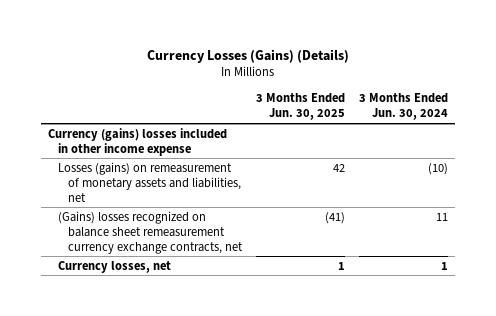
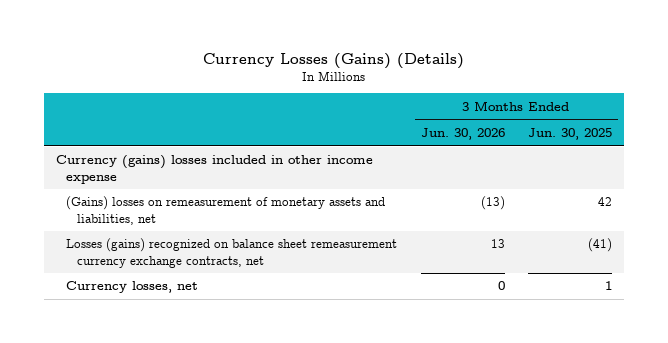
- | 3 Months Ended Jun. 30, 2025 | 3 Months Ended Jun. 30, 2024
+ | 3 Months Ended Jun. 30, 2026 | 3 Months Ended Jun. 30, 2025
- Losses (gains) on remeasurement of monetary assets and liabilities, net | 42 | (10)
- (Gains) losses recognized on balance sheet remeasurement currency exchange contracts, net | (41) | 11
+ (Gains) losses on remeasurement of monetary assets and liabilities, net | (13) | 42
+ Losses (gains) recognized on balance sheet remeasurement currency exchange contracts, net | 13 | (41)

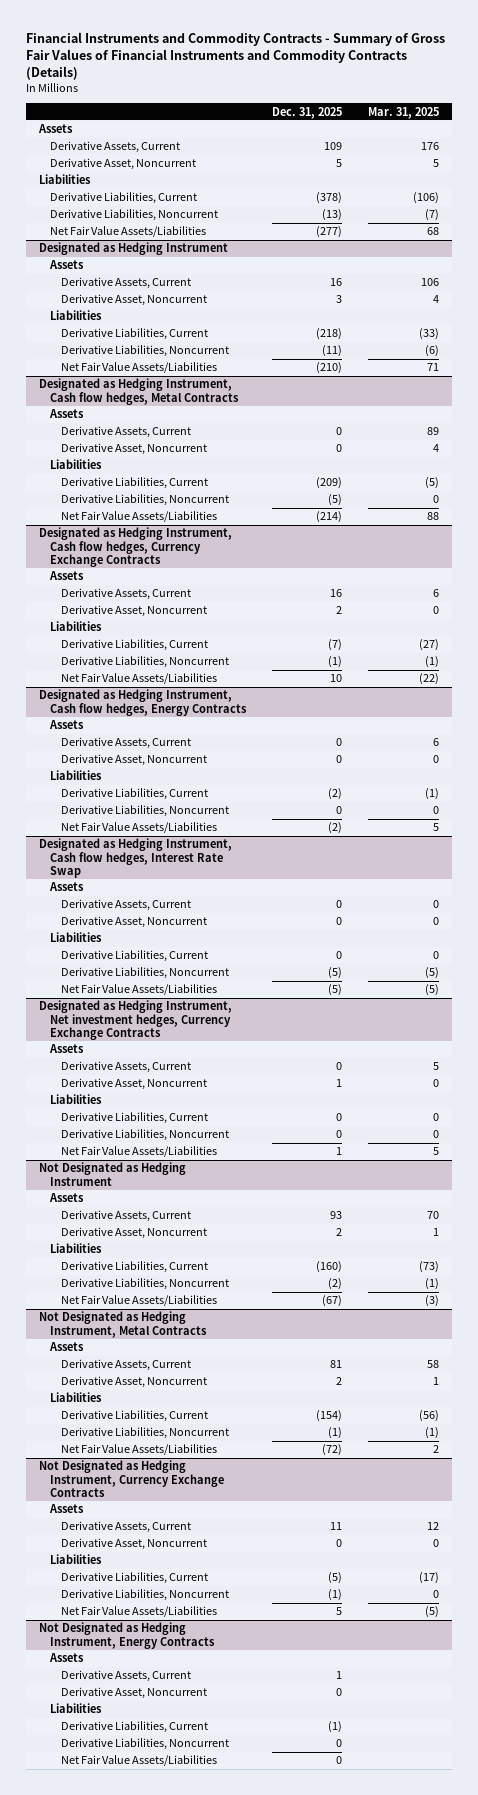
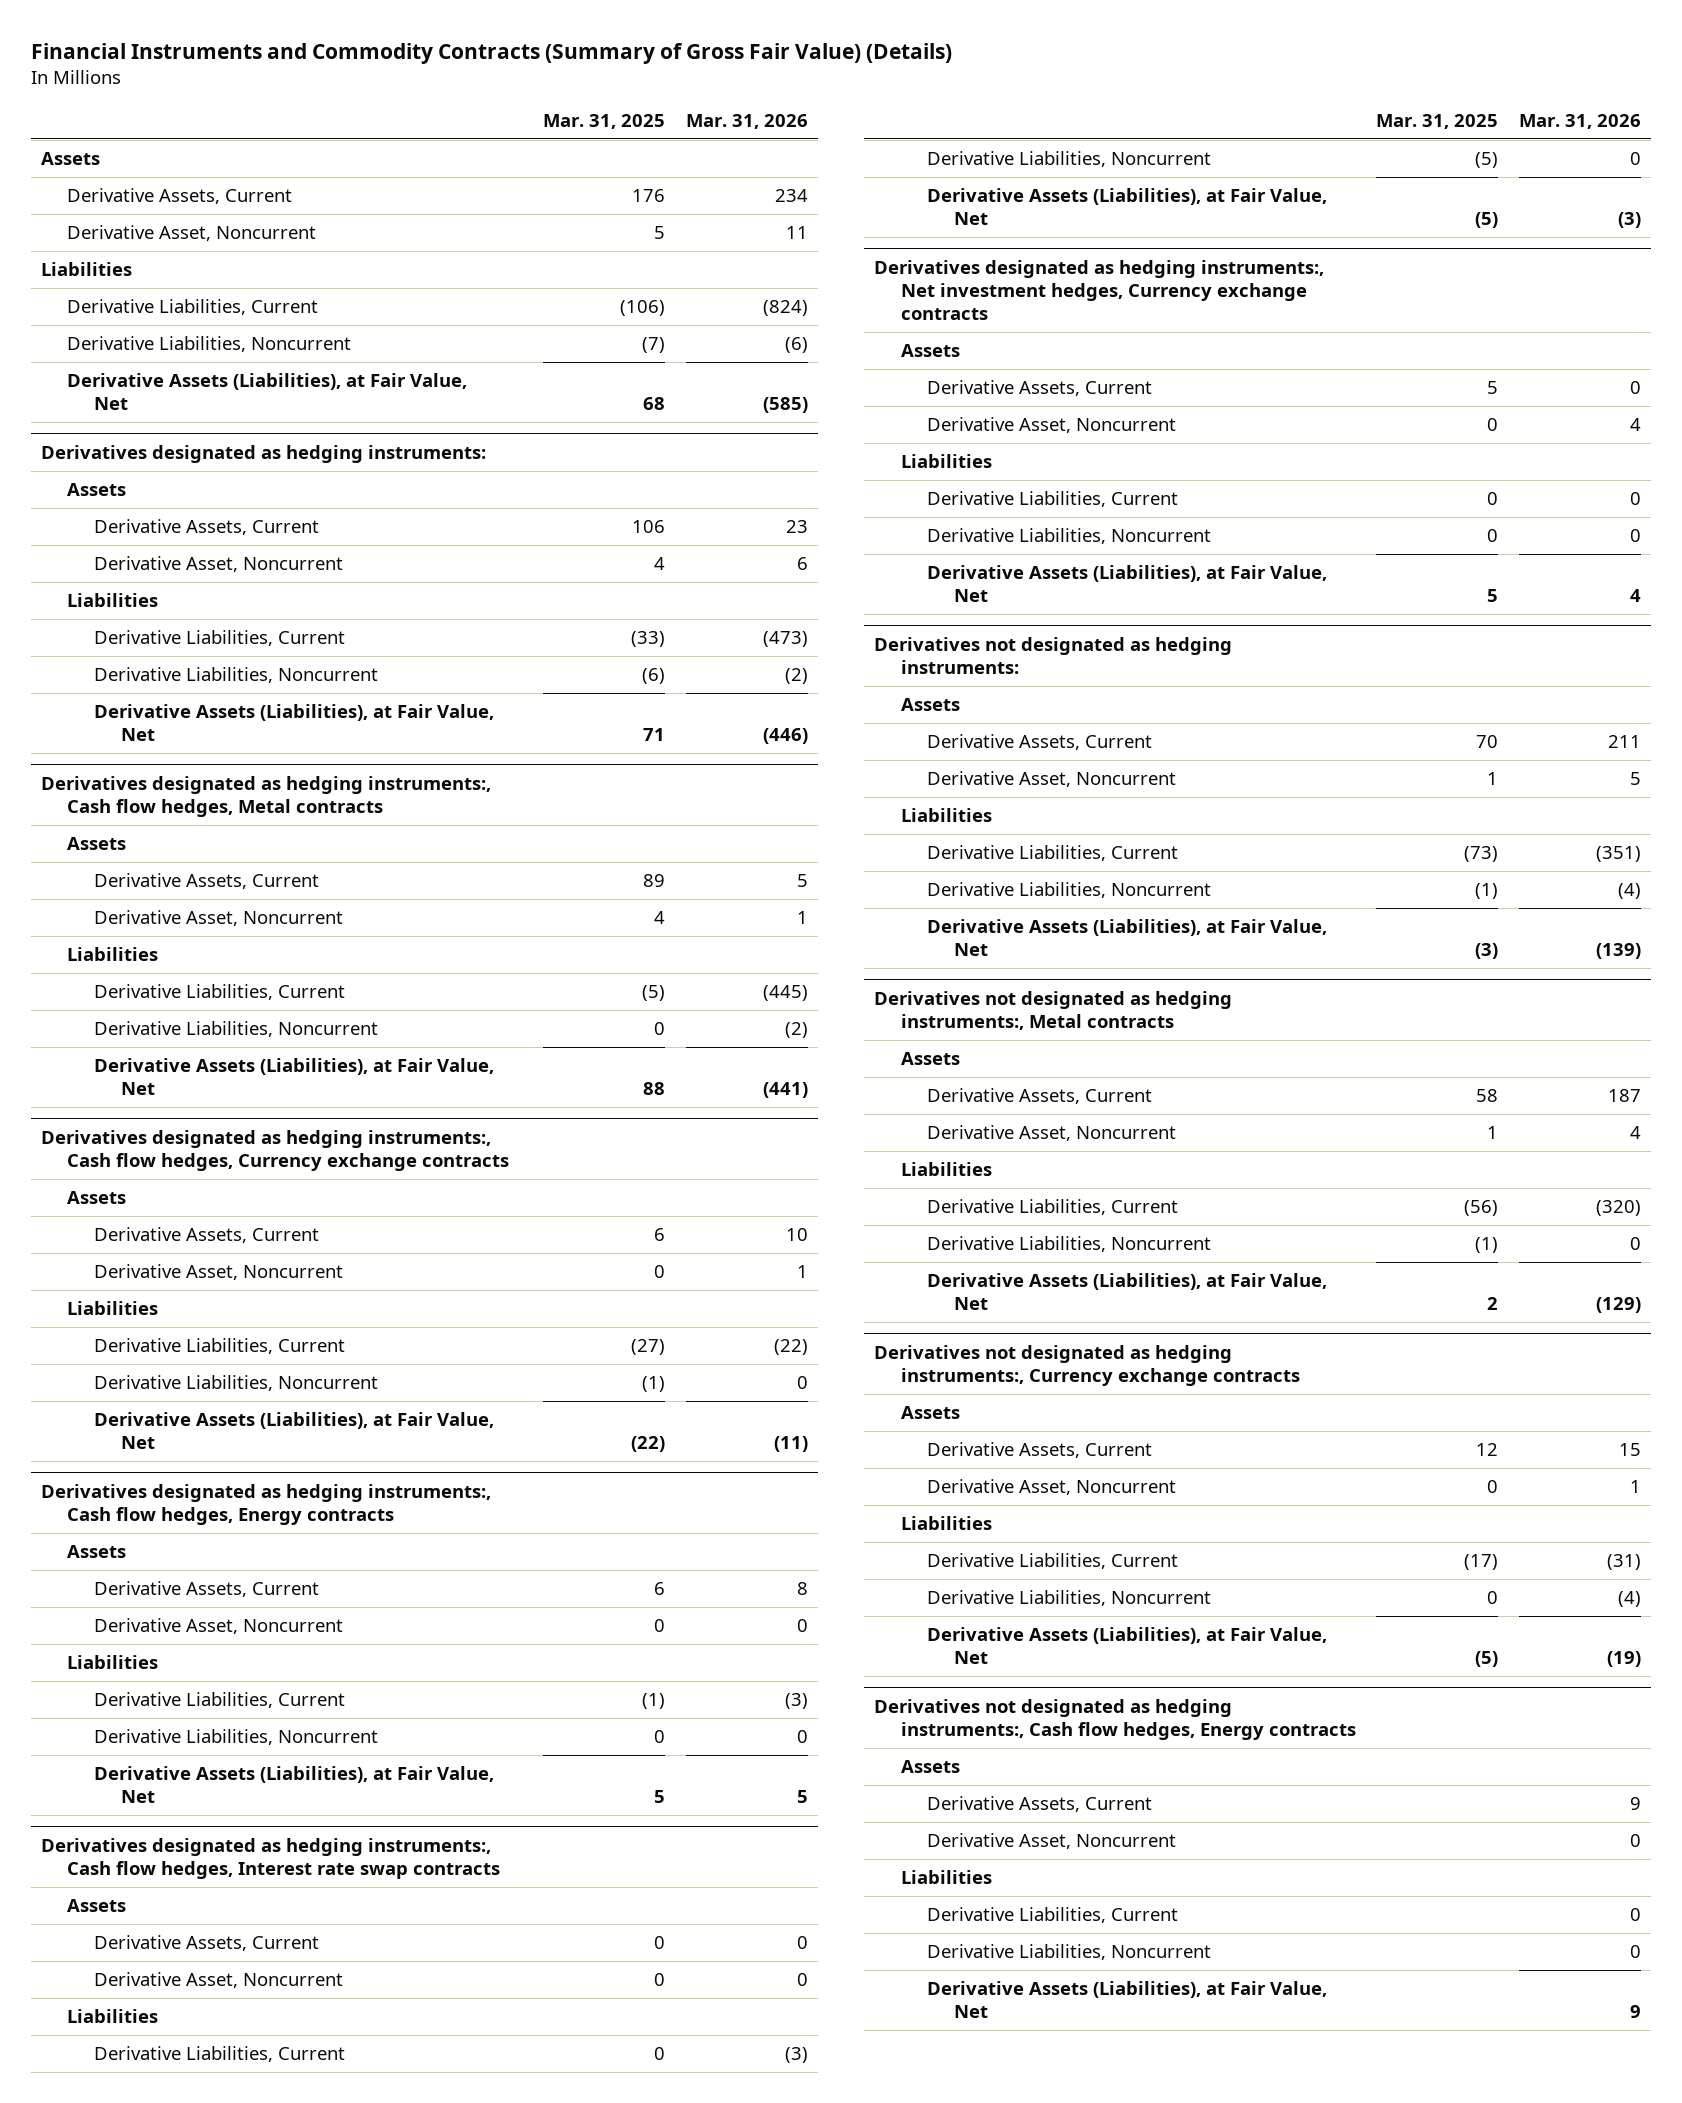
- Financial Instruments and Commodity Contracts - Summary of Gross Fair Values of Financial Instruments and Commodity Contracts (Details)
+ Financial Instruments and Commodity Contracts (Summary of Gross Fair Value) (Details)
- | Dec. 31, 2025 | Mar. 31, 2025
+ | Mar. 31, 2025 | Mar. 31, 2026
- Net Fair Value Assets/Liabilities | (277) | 68
- Designated as Hedging Instrument
+ Derivative Assets (Liabilities), at Fair Value, Net | 68 | (585)
+ Derivatives designated as hedging instruments:
- Net Fair Value Assets/Liabilities | (210) | 71
- Designated as Hedging Instrument, Cash flow hedges, Metal Contracts
+ Derivative Assets (Liabilities), at Fair Value, Net | 71 | (446)
+ Derivatives designated as hedging instruments:, Cash flow hedges, Metal contracts
- Net Fair Value Assets/Liabilities | (214) | 88
- Designated as Hedging Instrument, Cash flow hedges, Currency Exchange Contracts
+ Derivative Assets (Liabilities), at Fair Value, Net | 88 | (441)
+ Derivatives designated as hedging instruments:, Cash flow hedges, Currency exchange contracts
- Net Fair Value Assets/Liabilities | 10 | (22)
- Designated as Hedging Instrument, Cash flow hedges, Energy Contracts
+ Derivative Assets (Liabilities), at Fair Value, Net | (22) | (11)
+ Derivatives designated as hedging instruments:, Cash flow hedges, Energy contracts
- Net Fair Value Assets/Liabilities | (2) | 5
- Designated as Hedging Instrument, Cash flow hedges, Interest Rate Swap
+ Derivative Assets (Liabilities), at Fair Value, Net | 5 | 5
+ Derivatives designated as hedging instruments:, Cash flow hedges, Interest rate swap contracts
- Net Fair Value Assets/Liabilities | (5) | (5)
- Designated as Hedging Instrument, Net investment hedges, Currency Exchange Contracts
+ Derivative Assets (Liabilities), at Fair Value, Net | (5) | (3)
+ Derivatives designated as hedging instruments:, Net investment hedges, Currency exchange contracts
- Net Fair Value Assets/Liabilities | 1 | 5
- Not Designated as Hedging Instrument
+ Derivative Assets (Liabilities), at Fair Value, Net | 5 | 4
+ Derivatives not designated as hedging instruments:
- Net Fair Value Assets/Liabilities | (67) | (3)
- Not Designated as Hedging Instrument, Metal Contracts
+ Derivative Assets (Liabilities), at Fair Value, Net | (3) | (139)
+ Derivatives not designated as hedging instruments:, Metal contracts
- Net Fair Value Assets/Liabilities | (72) | 2
- Not Designated as Hedging Instrument, Currency Exchange Contracts
+ Derivative Assets (Liabilities), at Fair Value, Net | 2 | (129)
+ Derivatives not designated as hedging instruments:, Currency exchange contracts
- Net Fair Value Assets/Liabilities | 5 | (5)
- Not Designated as Hedging Instrument, Energy Contracts
+ Derivative Assets (Liabilities), at Fair Value, Net | (5) | (19)
+ Derivatives not designated as hedging instruments:, Cash flow hedges, Energy contracts
- Net Fair Value Assets/Liabilities | 0 |
+ Derivative Assets (Liabilities), at Fair Value, Net | | 9

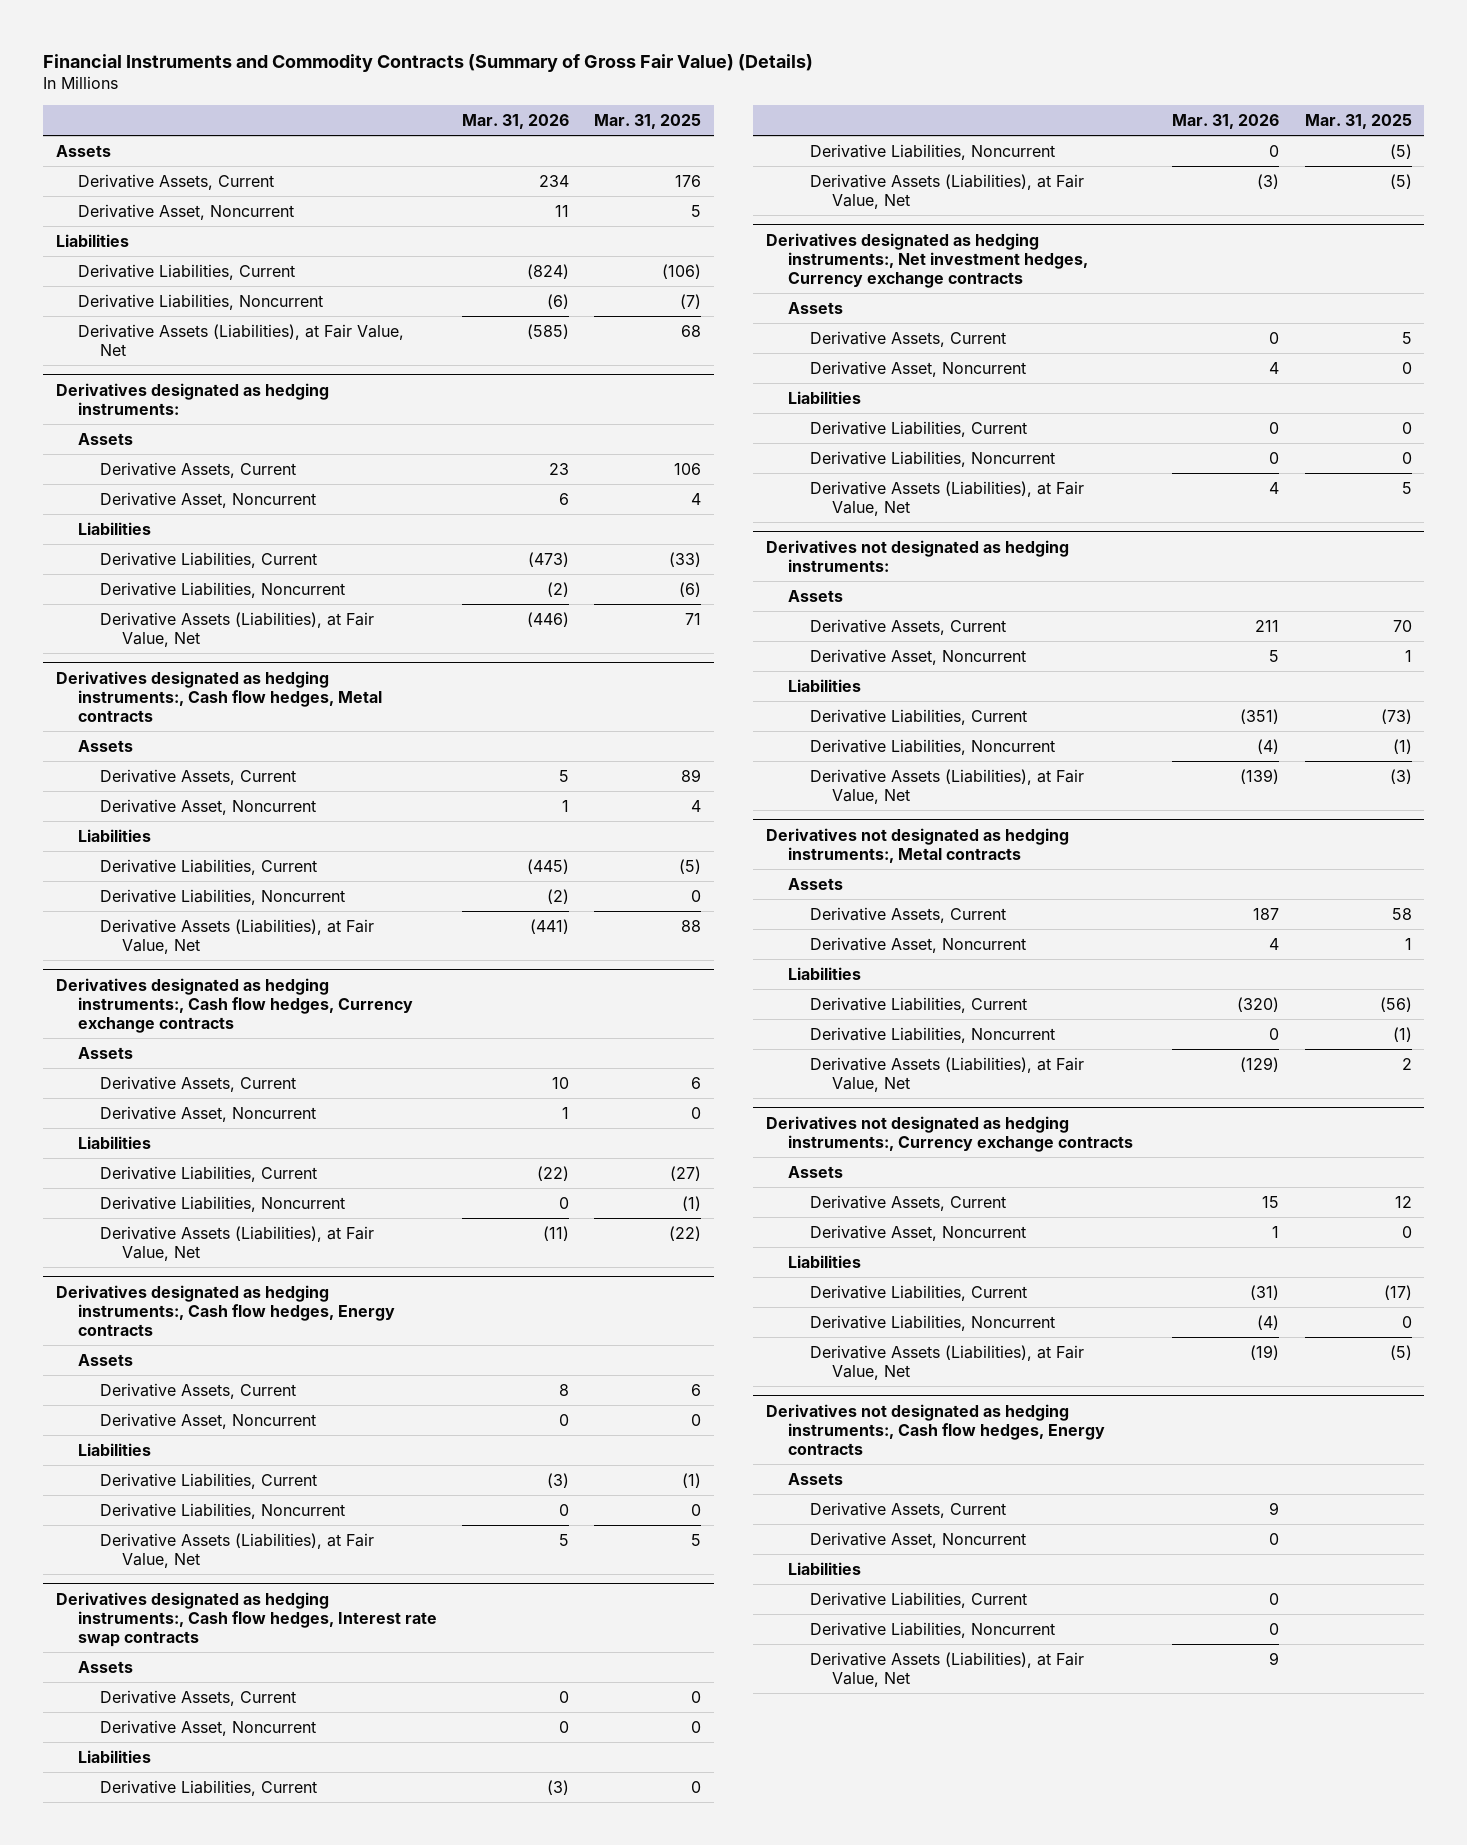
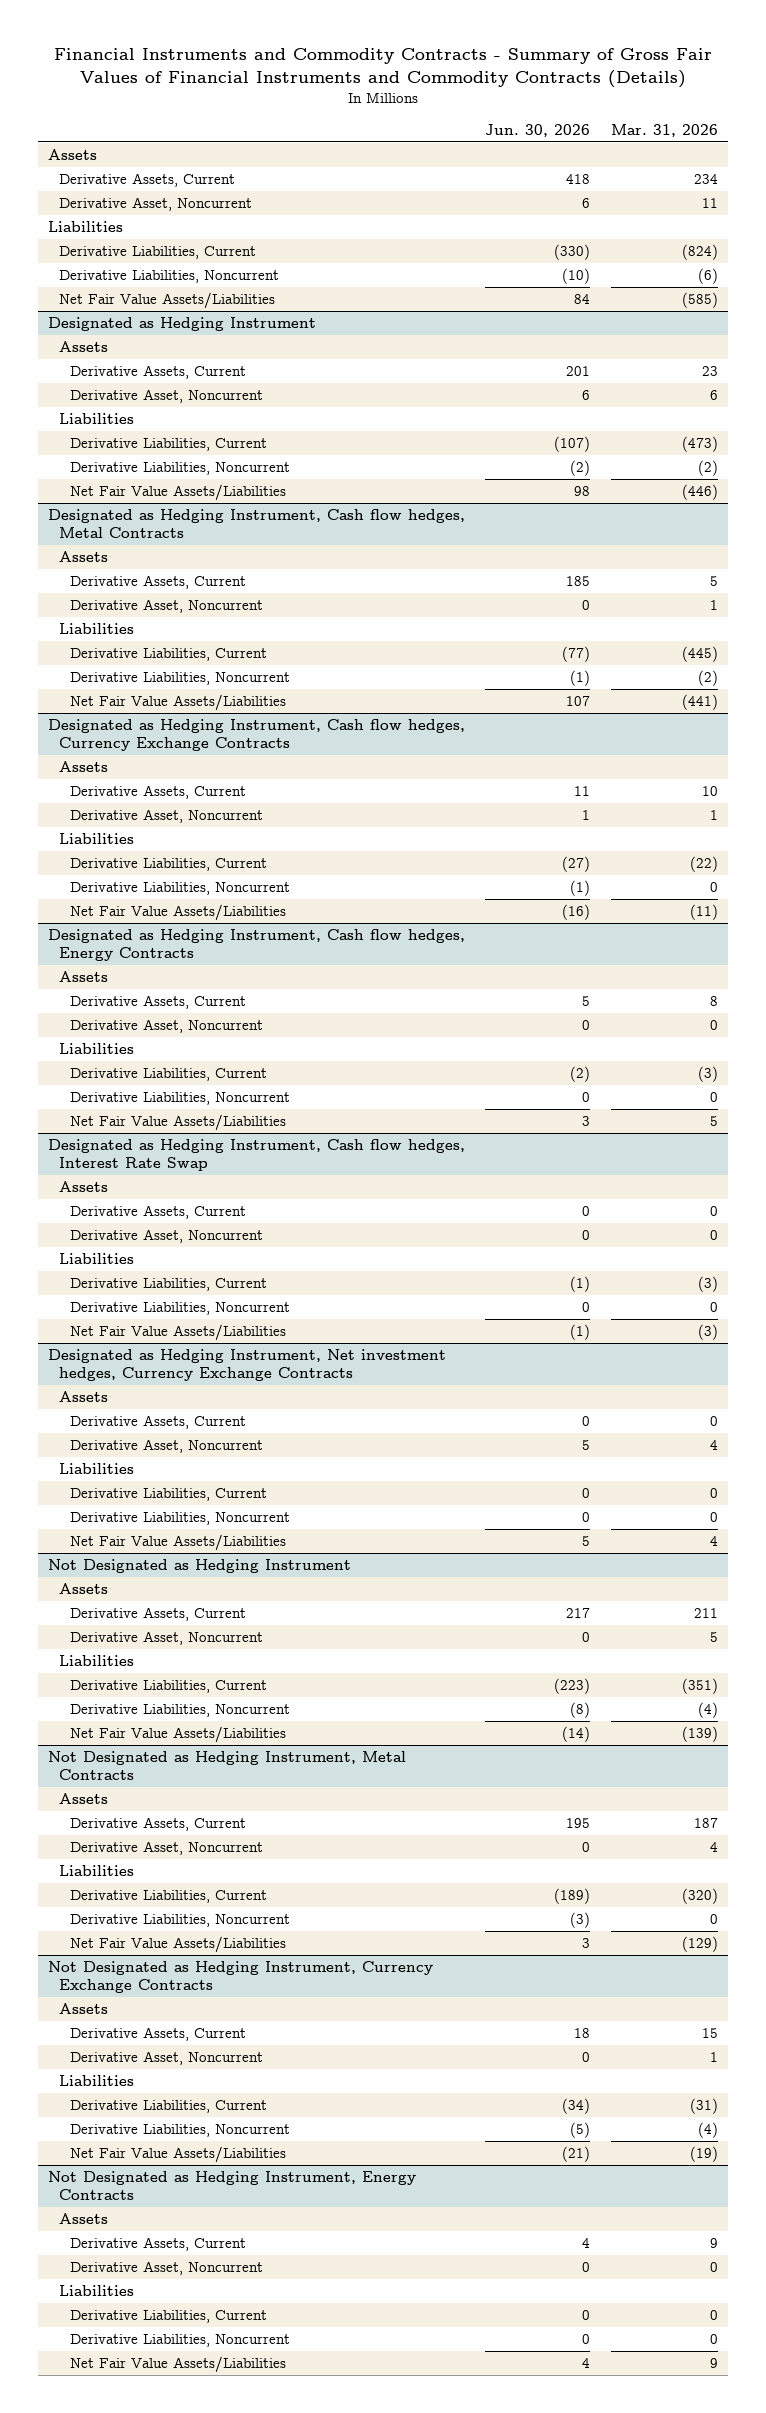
- Financial Instruments and Commodity Contracts (Summary of Gross Fair Value) (Details)
+ Financial Instruments and Commodity Contracts - Summary of Gross Fair Values of Financial Instruments and Commodity Contracts (Details)
- | Mar. 31, 2026 | Mar. 31, 2025
+ | Jun. 30, 2026 | Mar. 31, 2026
- Derivative Assets (Liabilities), at Fair Value, Net | (585) | 68
- Derivatives designated as hedging instruments:
+ Net Fair Value Assets/Liabilities | 84 | (585)
+ Designated as Hedging Instrument
- Derivative Assets (Liabilities), at Fair Value, Net | (446) | 71
- Derivatives designated as hedging instruments:, Cash flow hedges, Metal contracts
+ Net Fair Value Assets/Liabilities | 98 | (446)
+ Designated as Hedging Instrument, Cash flow hedges, Metal Contracts
- Derivative Assets (Liabilities), at Fair Value, Net | (441) | 88
- Derivatives designated as hedging instruments:, Cash flow hedges, Currency exchange contracts
+ Net Fair Value Assets/Liabilities | 107 | (441)
+ Designated as Hedging Instrument, Cash flow hedges, Currency Exchange Contracts
- Derivative Assets (Liabilities), at Fair Value, Net | (11) | (22)
- Derivatives designated as hedging instruments:, Cash flow hedges, Energy contracts
+ Net Fair Value Assets/Liabilities | (16) | (11)
+ Designated as Hedging Instrument, Cash flow hedges, Energy Contracts
- Derivative Assets (Liabilities), at Fair Value, Net | 5 | 5
- Derivatives designated as hedging instruments:, Cash flow hedges, Interest rate swap contracts
+ Net Fair Value Assets/Liabilities | 3 | 5
+ Designated as Hedging Instrument, Cash flow hedges, Interest Rate Swap
- Derivative Assets (Liabilities), at Fair Value, Net | (3) | (5)
- Derivatives designated as hedging instruments:, Net investment hedges, Currency exchange contracts
+ Net Fair Value Assets/Liabilities | (1) | (3)
+ Designated as Hedging Instrument, Net investment hedges, Currency Exchange Contracts
- Derivative Assets (Liabilities), at Fair Value, Net | 4 | 5
- Derivatives not designated as hedging instruments:
+ Net Fair Value Assets/Liabilities | 5 | 4
+ Not Designated as Hedging Instrument
- Derivative Assets (Liabilities), at Fair Value, Net | (139) | (3)
- Derivatives not designated as hedging instruments:, Metal contracts
+ Net Fair Value Assets/Liabilities | (14) | (139)
+ Not Designated as Hedging Instrument, Metal Contracts
- Derivative Assets (Liabilities), at Fair Value, Net | (129) | 2
- Derivatives not designated as hedging instruments:, Currency exchange contracts
+ Net Fair Value Assets/Liabilities | 3 | (129)
+ Not Designated as Hedging Instrument, Currency Exchange Contracts
- Derivative Assets (Liabilities), at Fair Value, Net | (19) | (5)
- Derivatives not designated as hedging instruments:, Cash flow hedges, Energy contracts
+ Net Fair Value Assets/Liabilities | (21) | (19)
+ Not Designated as Hedging Instrument, Energy Contracts
- Derivative Assets (Liabilities), at Fair Value, Net | 9 |
+ Net Fair Value Assets/Liabilities | 4 | 9

